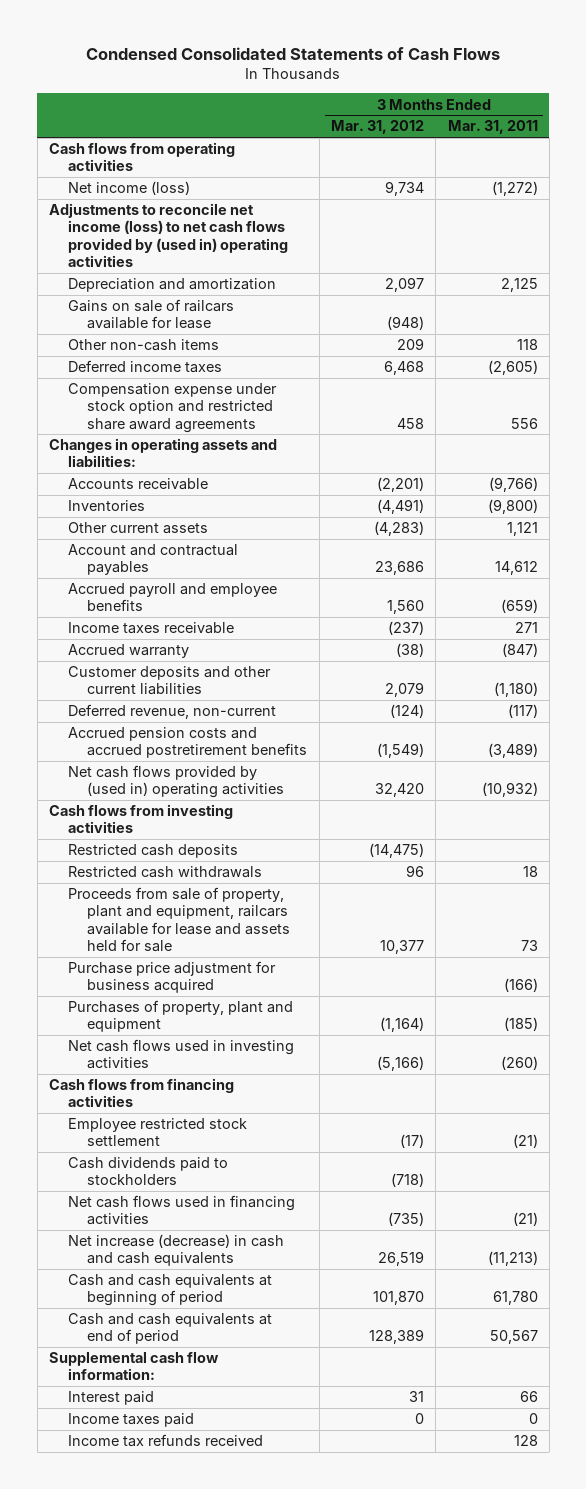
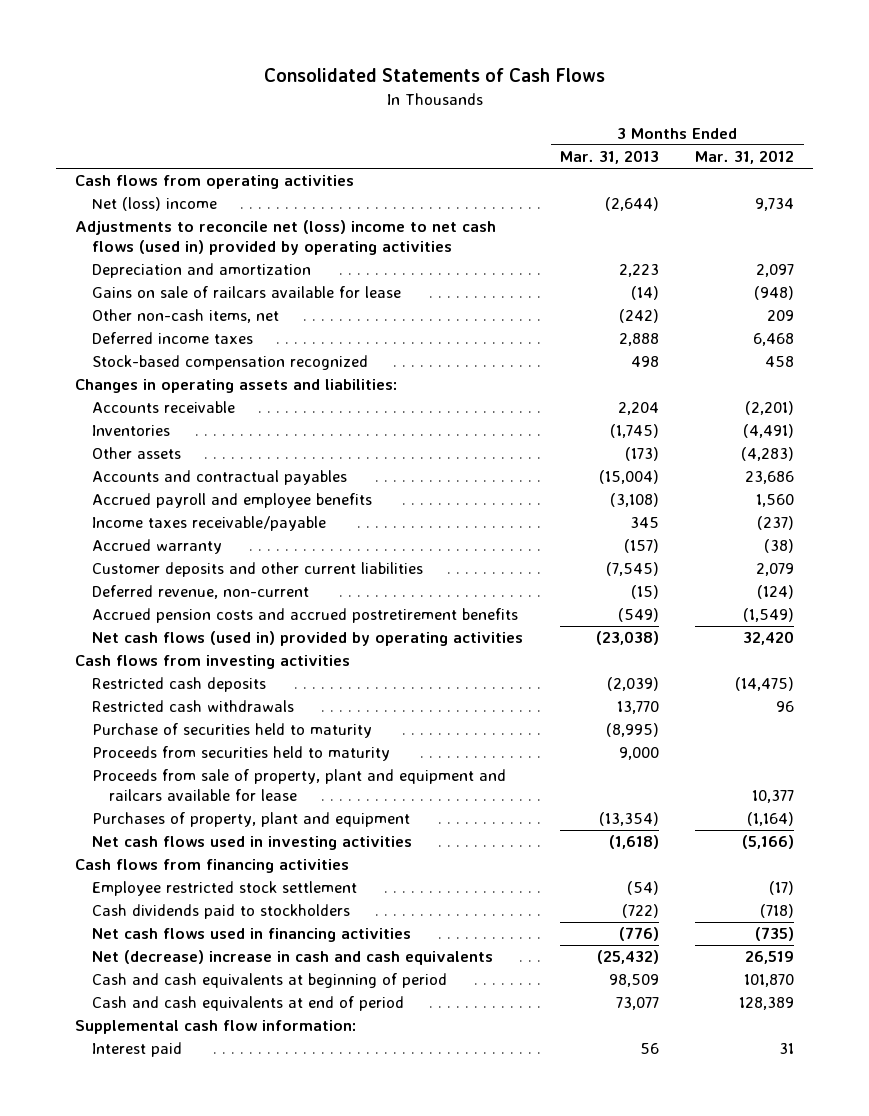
- Condensed Consolidated Statements of Cash Flows
+ Consolidated Statements of Cash Flows
- | 3 Months Ended Mar. 31, 2012 | 3 Months Ended Mar. 31, 2011
+ | 3 Months Ended Mar. 31, 2013 | 3 Months Ended Mar. 31, 2012
- Net income (loss) | 9,734 | (1,272)
- Adjustments to reconcile net income (loss) to net cash flows provided by (used in) operating activities
+ Net (loss) income | (2,644) | 9,734
+ Adjustments to reconcile net (loss) income to net cash flows (used in) provided by operating activities
- Other non-cash items | 209 | 118
+ Other non-cash items, net | (242) | 209
- Compensation expense under stock option and restricted share award agreements | 458 | 556
+ Stock-based compensation recognized | 498 | 458
- Other current assets | (4,283) | 1,121
- Account and contractual payables | 23,686 | 14,612
+ Other assets | (173) | (4,283)
+ Accounts and contractual payables | (15,004) | 23,686
- Income taxes receivable | (237) | 271
+ Income taxes receivable/payable | 345 | (237)
- Net cash flows provided by (used in) operating activities | 32,420 | (10,932)
+ Net cash flows (used in) provided by operating activities | (23,038) | 32,420
- Proceeds from sale of property, plant and equipment, railcars available for lease and assets held for sale | 10,377 | 73
- Purchase price adjustment for business acquired | | (166)
+ Purchase of securities held to maturity | (8,995) |
+ Proceeds from securities held to maturity | 9,000 |
+ Proceeds from sale of property, plant and equipment and railcars available for lease | | 10,377
- Net increase (decrease) in cash and cash equivalents | 26,519 | (11,213)
+ Net (decrease) increase in cash and cash equivalents | (25,432) | 26,519
- Income taxes paid | 0 | 0
- Income tax refunds received | | 128

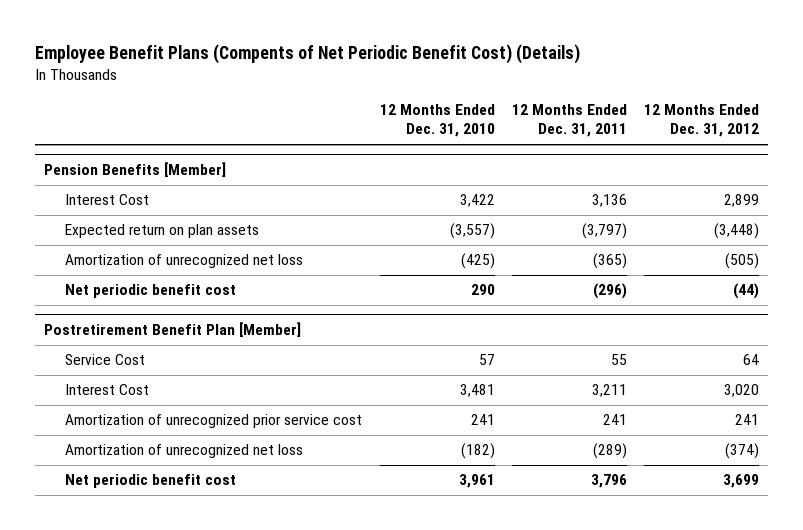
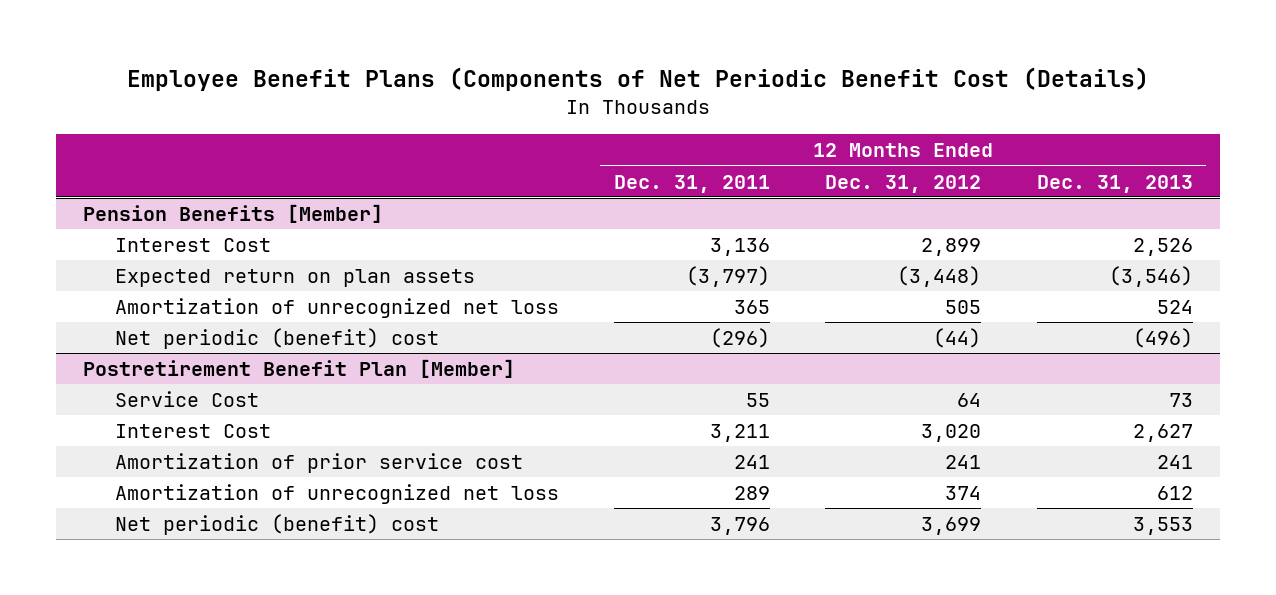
- Employee Benefit Plans (Compents of Net Periodic Benefit Cost) (Details)
+ Employee Benefit Plans (Components of Net Periodic Benefit Cost (Details)
- | 12 Months Ended Dec. 31, 2010 | 12 Months Ended Dec. 31, 2011 | 12 Months Ended Dec. 31, 2012
+ | 12 Months Ended Dec. 31, 2011 | 12 Months Ended Dec. 31, 2012 | 12 Months Ended Dec. 31, 2013
@ Pension Benefits [Member]
- Amortization of unrecognized net loss | (425) | (365) | (505)
- Net periodic benefit cost | 290 | (296) | (44)
+ Amortization of unrecognized net loss | 365 | 505 | 524
+ Net periodic (benefit) cost | (296) | (44) | (496)
@ Postretirement Benefit Plan [Member]
- Amortization of unrecognized prior service cost | 241 | 241 | 241
- Amortization of unrecognized net loss | (182) | (289) | (374)
- Net periodic benefit cost | 3,961 | 3,796 | 3,699
+ Amortization of prior service cost | 241 | 241 | 241
+ Amortization of unrecognized net loss | 289 | 374 | 612
+ Net periodic (benefit) cost | 3,796 | 3,699 | 3,553

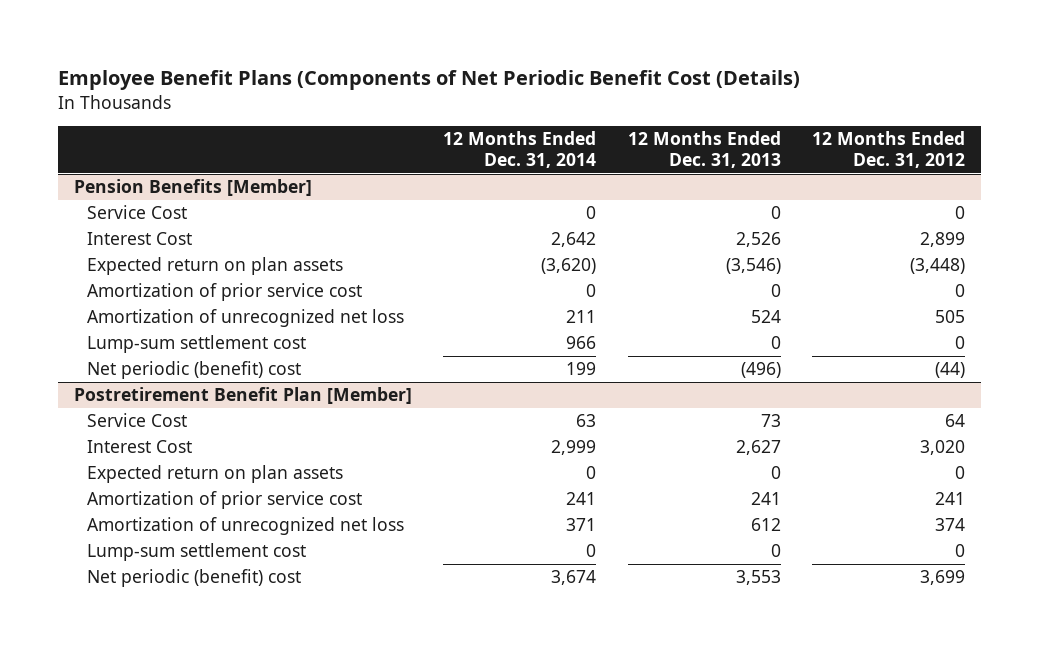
- | 12 Months Ended Dec. 31, 2011 | 12 Months Ended Dec. 31, 2012 | 12 Months Ended Dec. 31, 2013
+ | 12 Months Ended Dec. 31, 2014 | 12 Months Ended Dec. 31, 2013 | 12 Months Ended Dec. 31, 2012
@ Pension Benefits [Member]
+ Service Cost | 0 | 0 | 0
+ Amortization of prior service cost | 0 | 0 | 0
+ Lump-sum settlement cost | 966 | 0 | 0
@ Postretirement Benefit Plan [Member]
+ Expected return on plan assets | 0 | 0 | 0
+ Lump-sum settlement cost | 0 | 0 | 0

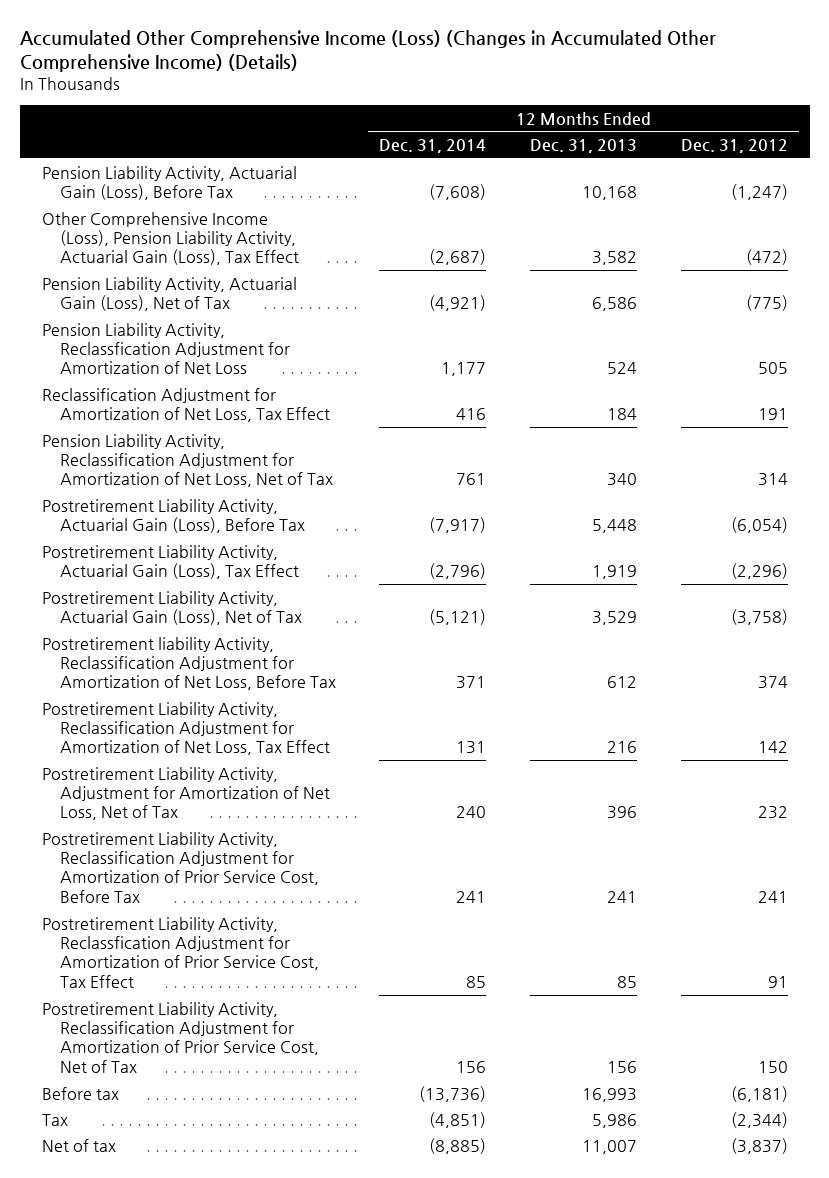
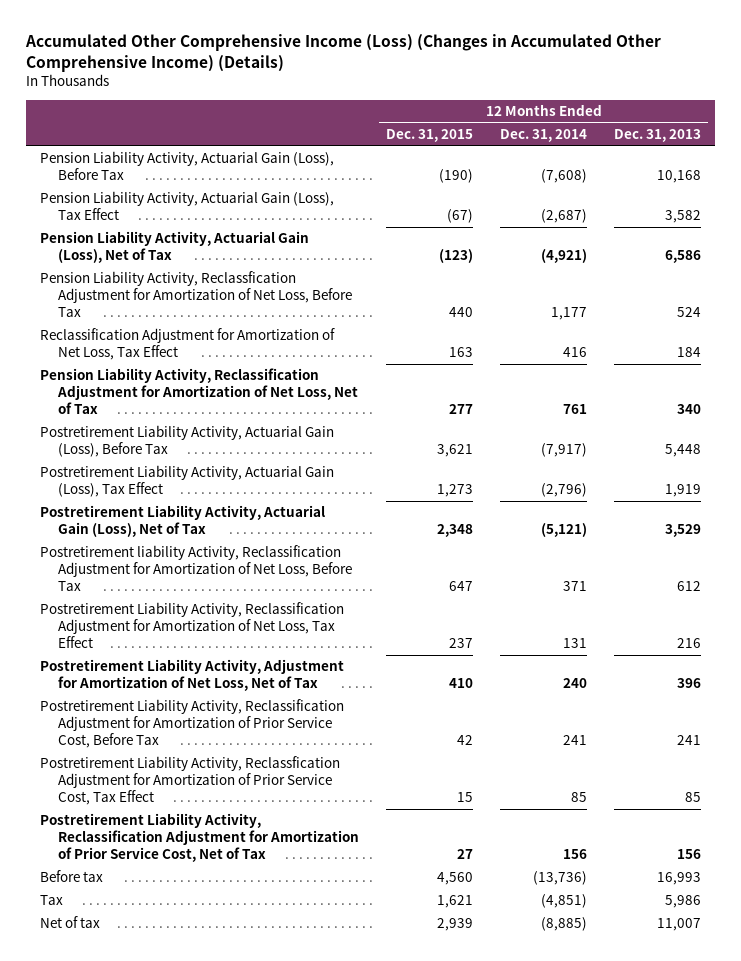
- | 12 Months Ended Dec. 31, 2014 | 12 Months Ended Dec. 31, 2013 | 12 Months Ended Dec. 31, 2012
+ | 12 Months Ended Dec. 31, 2015 | 12 Months Ended Dec. 31, 2014 | 12 Months Ended Dec. 31, 2013
- Other Comprehensive Income (Loss), Pension Liability Activity, Actuarial Gain (Loss), Tax Effect | (2,687) | 3,582 | (472)
+ Pension Liability Activity, Actuarial Gain (Loss), Tax Effect | (67) | (2,687) | 3,582
- Pension Liability Activity, Reclassfication Adjustment for Amortization of Net Loss | 1,177 | 524 | 505
+ Pension Liability Activity, Reclassfication Adjustment for Amortization of Net Loss, Before Tax | 440 | 1,177 | 524

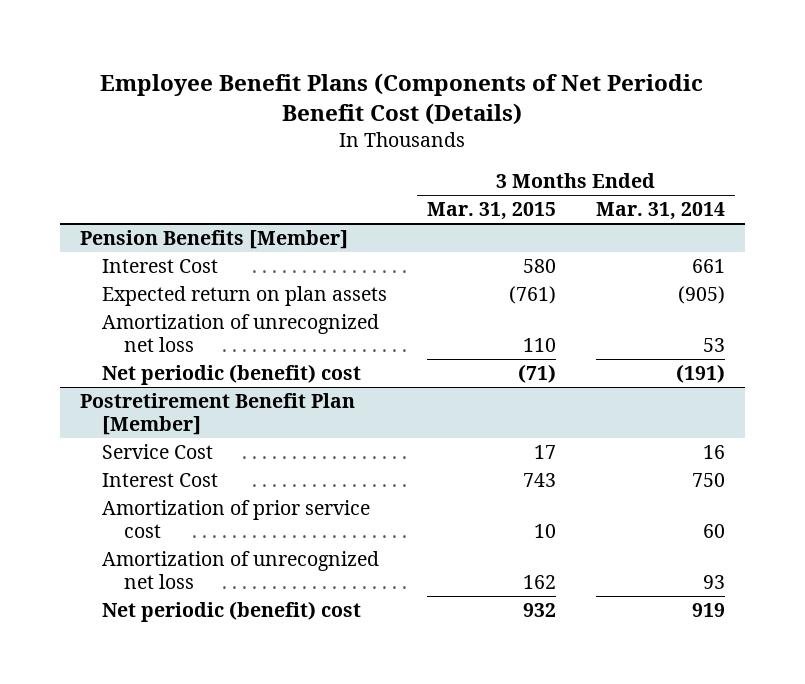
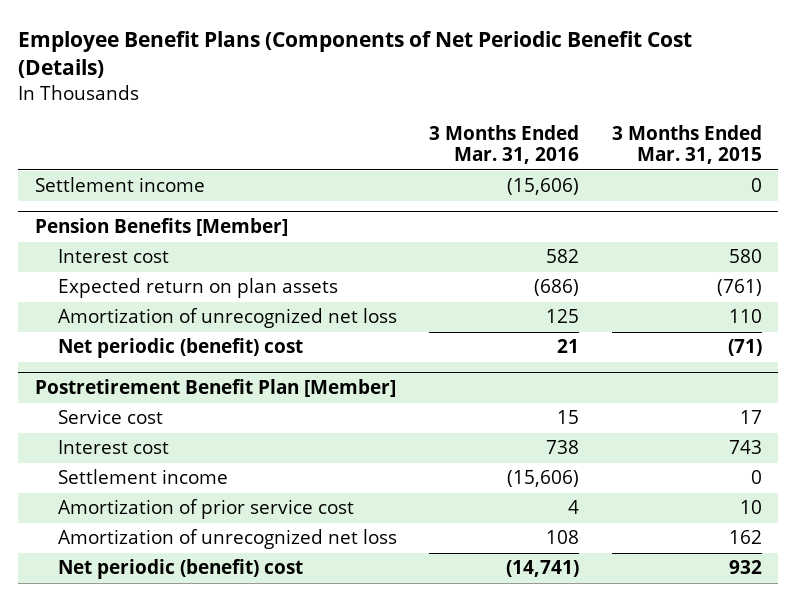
- | 3 Months Ended Mar. 31, 2015 | 3 Months Ended Mar. 31, 2014
+ | 3 Months Ended Mar. 31, 2016 | 3 Months Ended Mar. 31, 2015
+ Settlement income | (15,606) | 0
@ Pension Benefits [Member]
- Interest Cost | 580 | 661
+ Interest cost | 582 | 580
@ Postretirement Benefit Plan [Member]
- Service Cost | 17 | 16
- Interest Cost | 743 | 750
+ Service cost | 15 | 17
+ Interest cost | 738 | 743
+ Settlement income | (15,606) | 0

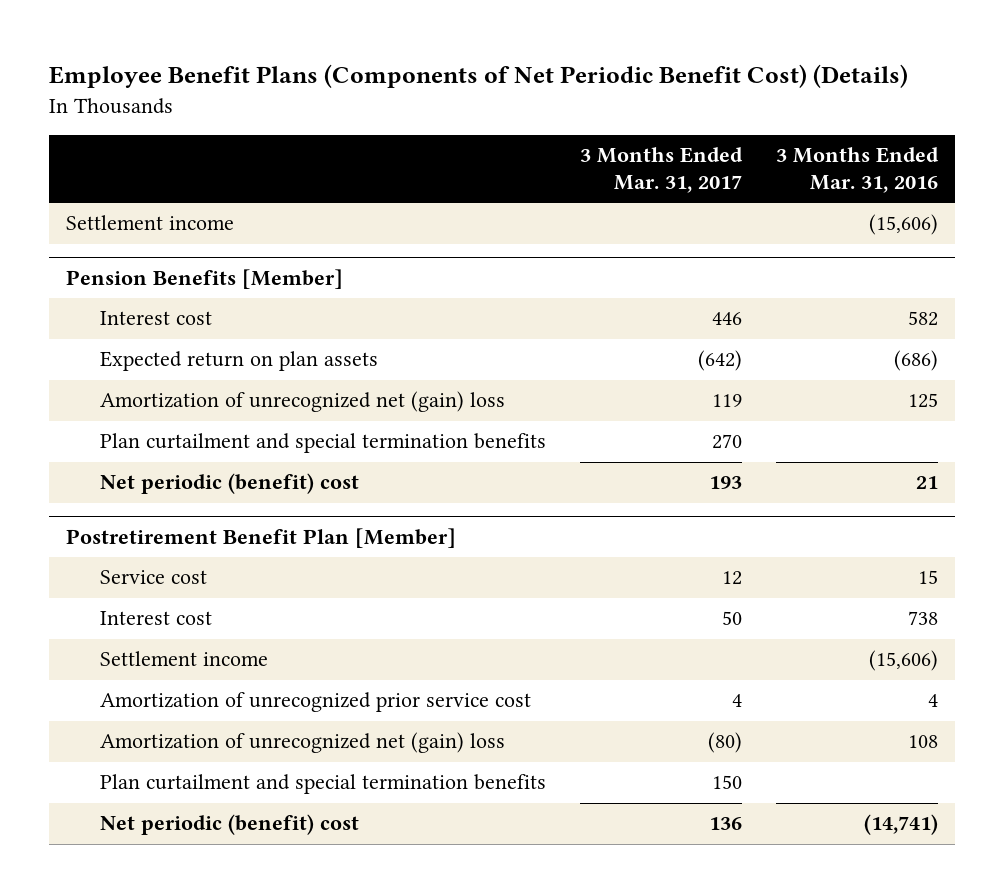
- Employee Benefit Plans (Components of Net Periodic Benefit Cost (Details)
+ Employee Benefit Plans (Components of Net Periodic Benefit Cost) (Details)
- | 3 Months Ended Mar. 31, 2016 | 3 Months Ended Mar. 31, 2015
+ | 3 Months Ended Mar. 31, 2017 | 3 Months Ended Mar. 31, 2016
@ Pension Benefits [Member]
- Amortization of unrecognized net loss | 125 | 110
+ Amortization of unrecognized net (gain) loss | 119 | 125
+ Plan curtailment and special termination benefits | 270 |
@ Postretirement Benefit Plan [Member]
- Amortization of prior service cost | 4 | 10
- Amortization of unrecognized net loss | 108 | 162
+ Amortization of unrecognized prior service cost | 4 | 4
+ Amortization of unrecognized net (gain) loss | (80) | 108
+ Plan curtailment and special termination benefits | 150 |

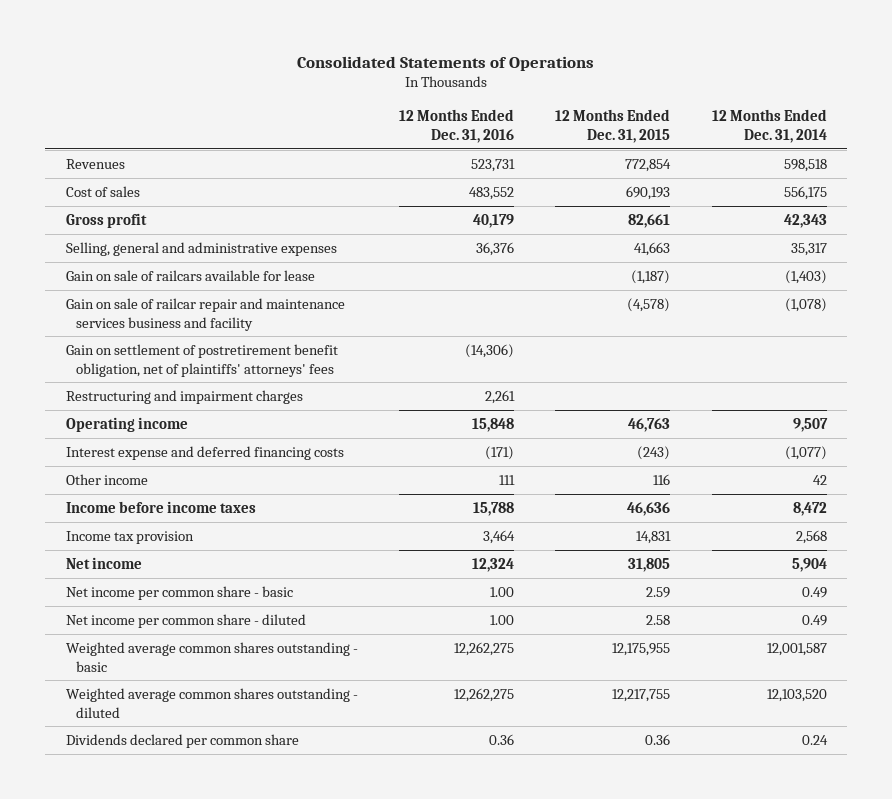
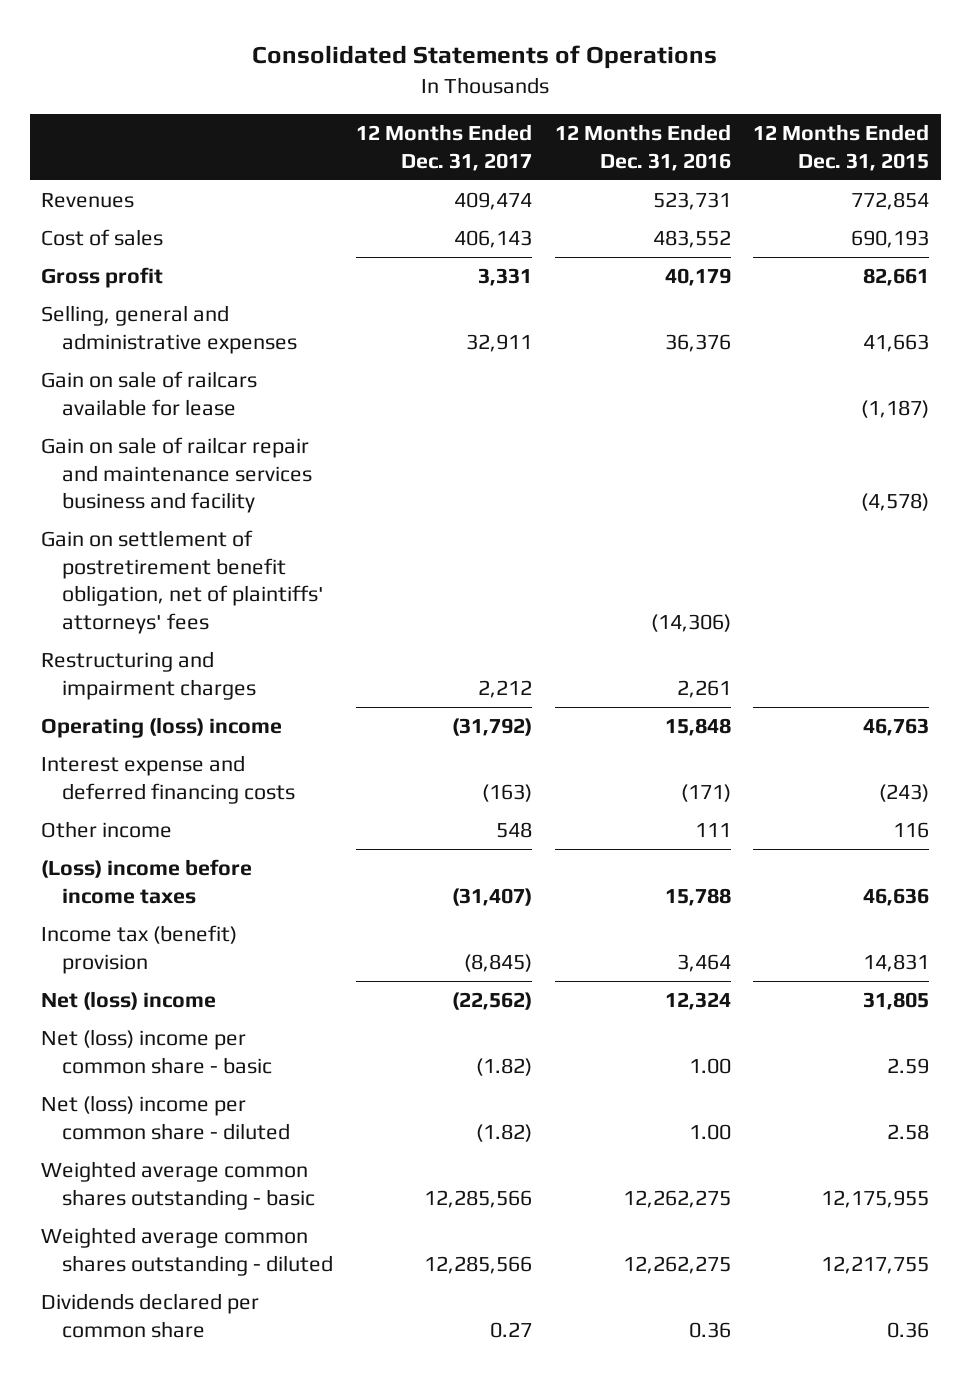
- | 12 Months Ended Dec. 31, 2016 | 12 Months Ended Dec. 31, 2015 | 12 Months Ended Dec. 31, 2014
+ | 12 Months Ended Dec. 31, 2017 | 12 Months Ended Dec. 31, 2016 | 12 Months Ended Dec. 31, 2015
- Operating income | 15,848 | 46,763 | 9,507
+ Operating (loss) income | (31,792) | 15,848 | 46,763
- Income before income taxes | 15,788 | 46,636 | 8,472
- Income tax provision | 3,464 | 14,831 | 2,568
- Net income | 12,324 | 31,805 | 5,904
- Net income per common share - basic | 1.00 | 2.59 | 0.49
- Net income per common share - diluted | 1.00 | 2.58 | 0.49
+ (Loss) income before income taxes | (31,407) | 15,788 | 46,636
+ Income tax (benefit) provision | (8,845) | 3,464 | 14,831
+ Net (loss) income | (22,562) | 12,324 | 31,805
+ Net (loss) income per common share - basic | (1.82) | 1.00 | 2.59
+ Net (loss) income per common share - diluted | (1.82) | 1.00 | 2.58

